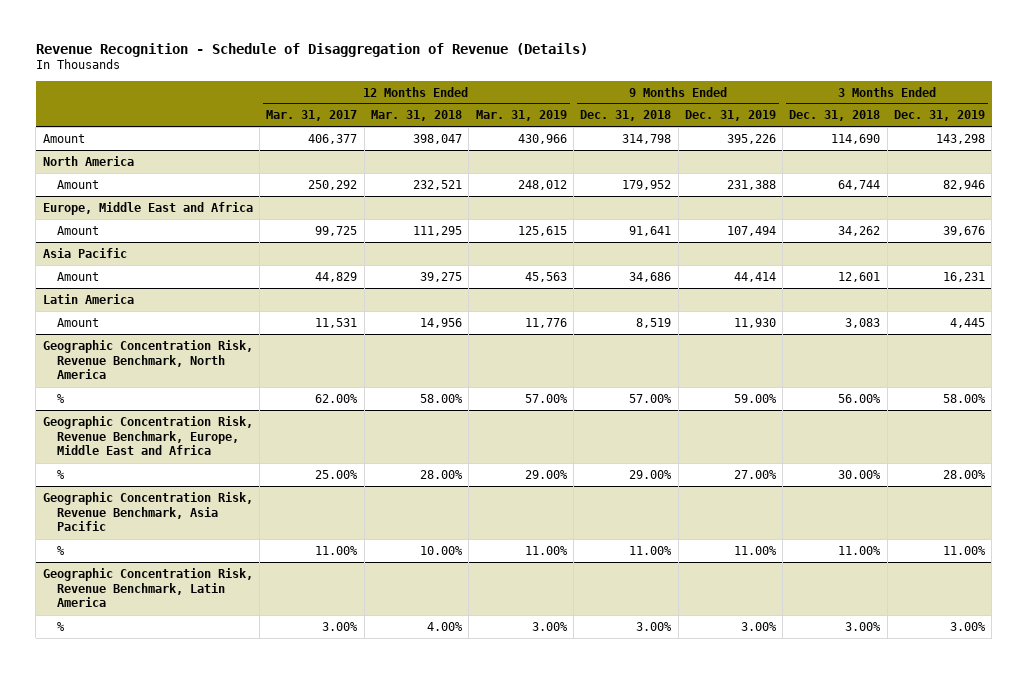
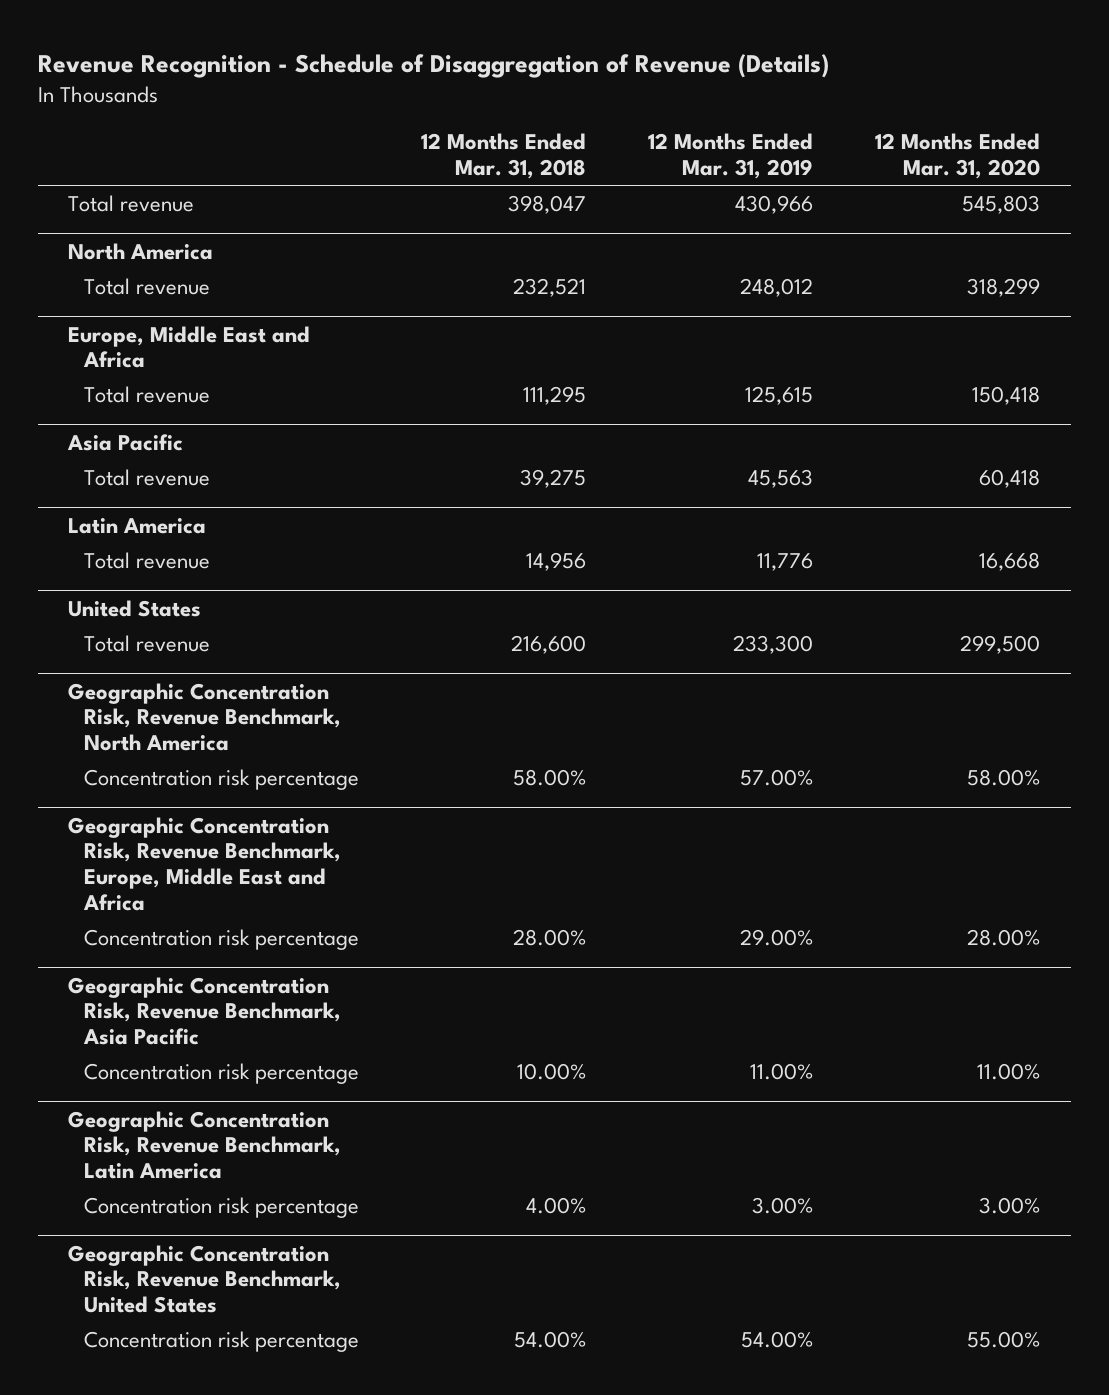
- | 12 Months Ended Mar. 31, 2017 | 12 Months Ended Mar. 31, 2018 | 12 Months Ended Mar. 31, 2019 | 9 Months Ended Dec. 31, 2018 | 9 Months Ended Dec. 31, 2019 | 3 Months Ended Dec. 31, 2018 | 3 Months Ended Dec. 31, 2019
+ | 12 Months Ended Mar. 31, 2018 | 12 Months Ended Mar. 31, 2019 | 12 Months Ended Mar. 31, 2020
- Amount | 406,377 | 398,047 | 430,966 | 314,798 | 395,226 | 114,690 | 143,298
+ Total revenue | 398,047 | 430,966 | 545,803
@ North America
- Amount | 250,292 | 232,521 | 248,012 | 179,952 | 231,388 | 64,744 | 82,946
+ Total revenue | 232,521 | 248,012 | 318,299
@ Europe, Middle East and Africa
- Amount | 99,725 | 111,295 | 125,615 | 91,641 | 107,494 | 34,262 | 39,676
+ Total revenue | 111,295 | 125,615 | 150,418
@ Asia Pacific
- Amount | 44,829 | 39,275 | 45,563 | 34,686 | 44,414 | 12,601 | 16,231
+ Total revenue | 39,275 | 45,563 | 60,418
@ Latin America
- Amount | 11,531 | 14,956 | 11,776 | 8,519 | 11,930 | 3,083 | 4,445
+ Total revenue | 14,956 | 11,776 | 16,668
+ United States
+ Total revenue | 216,600 | 233,300 | 299,500
@ Geographic Concentration Risk, Revenue Benchmark, North America
- % | 62.00% | 58.00% | 57.00% | 57.00% | 59.00% | 56.00% | 58.00%
+ Concentration risk percentage | 58.00% | 57.00% | 58.00%
@ Geographic Concentration Risk, Revenue Benchmark, Europe, Middle East and Africa
- % | 25.00% | 28.00% | 29.00% | 29.00% | 27.00% | 30.00% | 28.00%
+ Concentration risk percentage | 28.00% | 29.00% | 28.00%
@ Geographic Concentration Risk, Revenue Benchmark, Asia Pacific
- % | 11.00% | 10.00% | 11.00% | 11.00% | 11.00% | 11.00% | 11.00%
+ Concentration risk percentage | 10.00% | 11.00% | 11.00%
@ Geographic Concentration Risk, Revenue Benchmark, Latin America
- % | 3.00% | 4.00% | 3.00% | 3.00% | 3.00% | 3.00% | 3.00%
+ Concentration risk percentage | 4.00% | 3.00% | 3.00%
+ Geographic Concentration Risk, Revenue Benchmark, United States
+ Concentration risk percentage | 54.00% | 54.00% | 55.00%

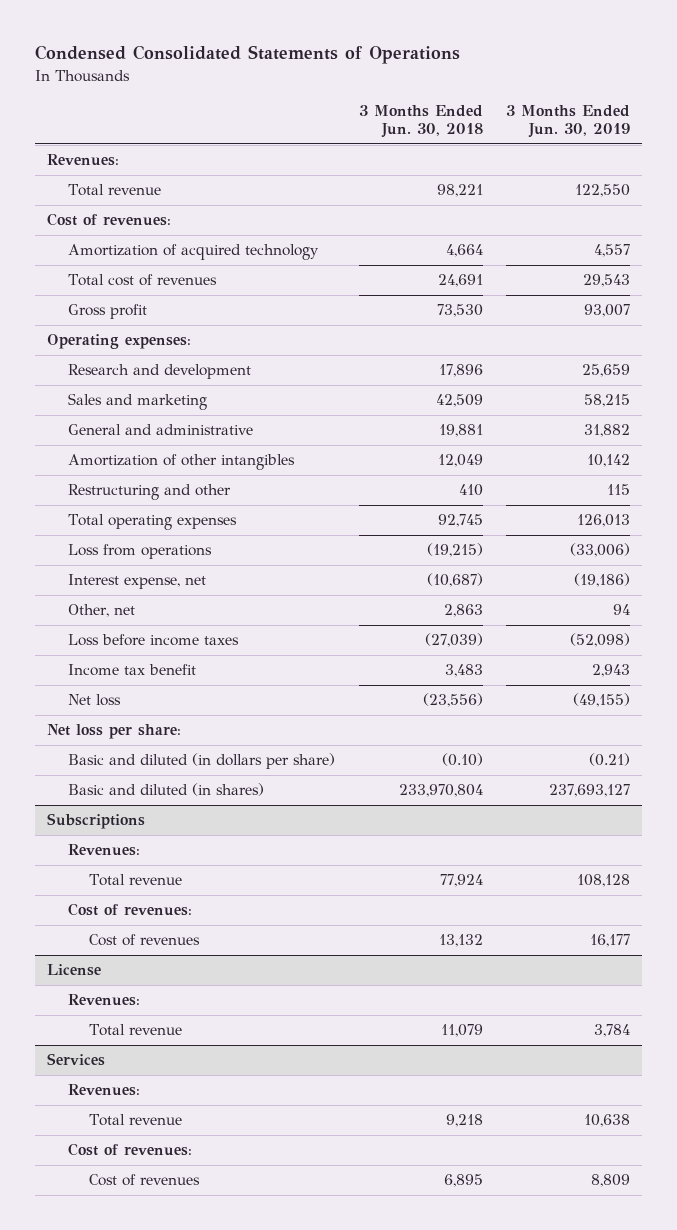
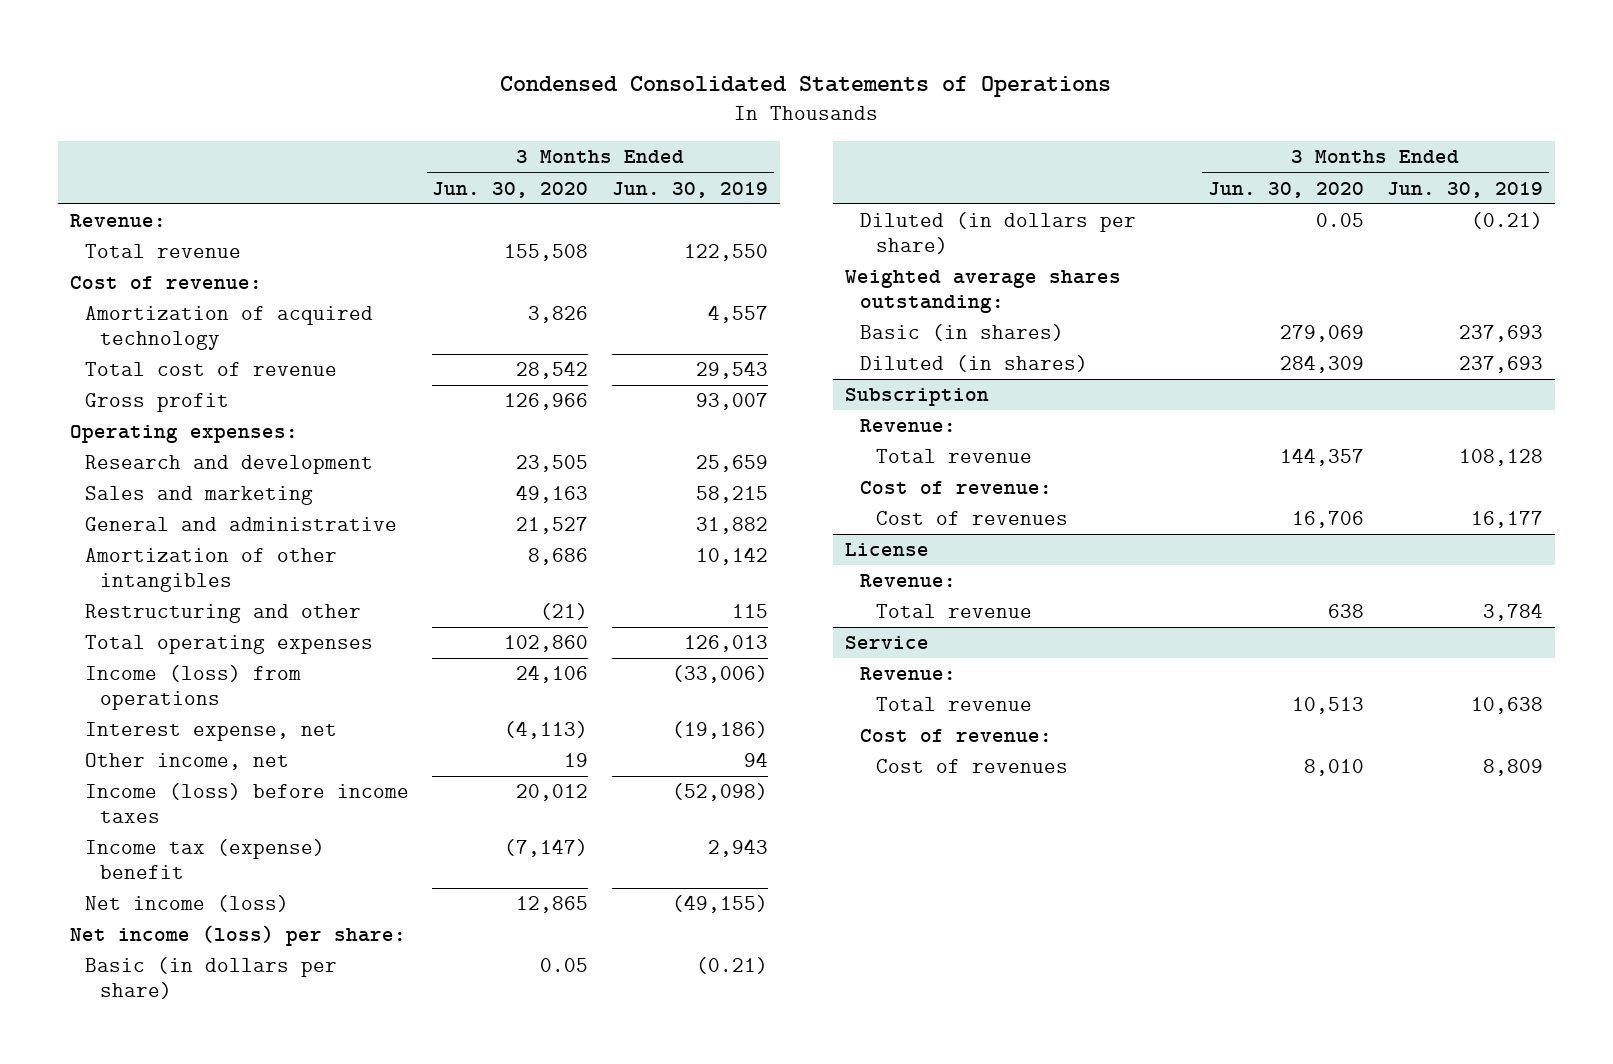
- | 3 Months Ended Jun. 30, 2018 | 3 Months Ended Jun. 30, 2019
+ | 3 Months Ended Jun. 30, 2020 | 3 Months Ended Jun. 30, 2019
- Revenues:
+ Revenue:
- Cost of revenues:
+ Cost of revenue:
- Total cost of revenues | 24,691 | 29,543
+ Total cost of revenue | 28,542 | 29,543
- Loss from operations | (19,215) | (33,006)
+ Income (loss) from operations | 24,106 | (33,006)
- Other, net | 2,863 | 94
- Loss before income taxes | (27,039) | (52,098)
- Income tax benefit | 3,483 | 2,943
- Net loss | (23,556) | (49,155)
- Net loss per share:
- Basic and diluted (in dollars per share) | (0.10) | (0.21)
- Basic and diluted (in shares) | 233,970,804 | 237,693,127
- Subscriptions
- Revenues:
+ Other income, net | 19 | 94
+ Income (loss) before income taxes | 20,012 | (52,098)
+ Income tax (expense) benefit | (7,147) | 2,943
+ Net income (loss) | 12,865 | (49,155)
+ Net income (loss) per share:
+ Basic (in dollars per share) | 0.05 | (0.21)
+ Diluted (in dollars per share) | 0.05 | (0.21)
+ Weighted average shares outstanding:
+ Basic (in shares) | 279,069 | 237,693
+ Diluted (in shares) | 284,309 | 237,693
+ Subscription
+ Revenue:
- Cost of revenues:
+ Cost of revenue:
@ License
- Revenues:
+ Revenue:
- Services
- Revenues:
+ Service
+ Revenue:
- Cost of revenues:
+ Cost of revenue:

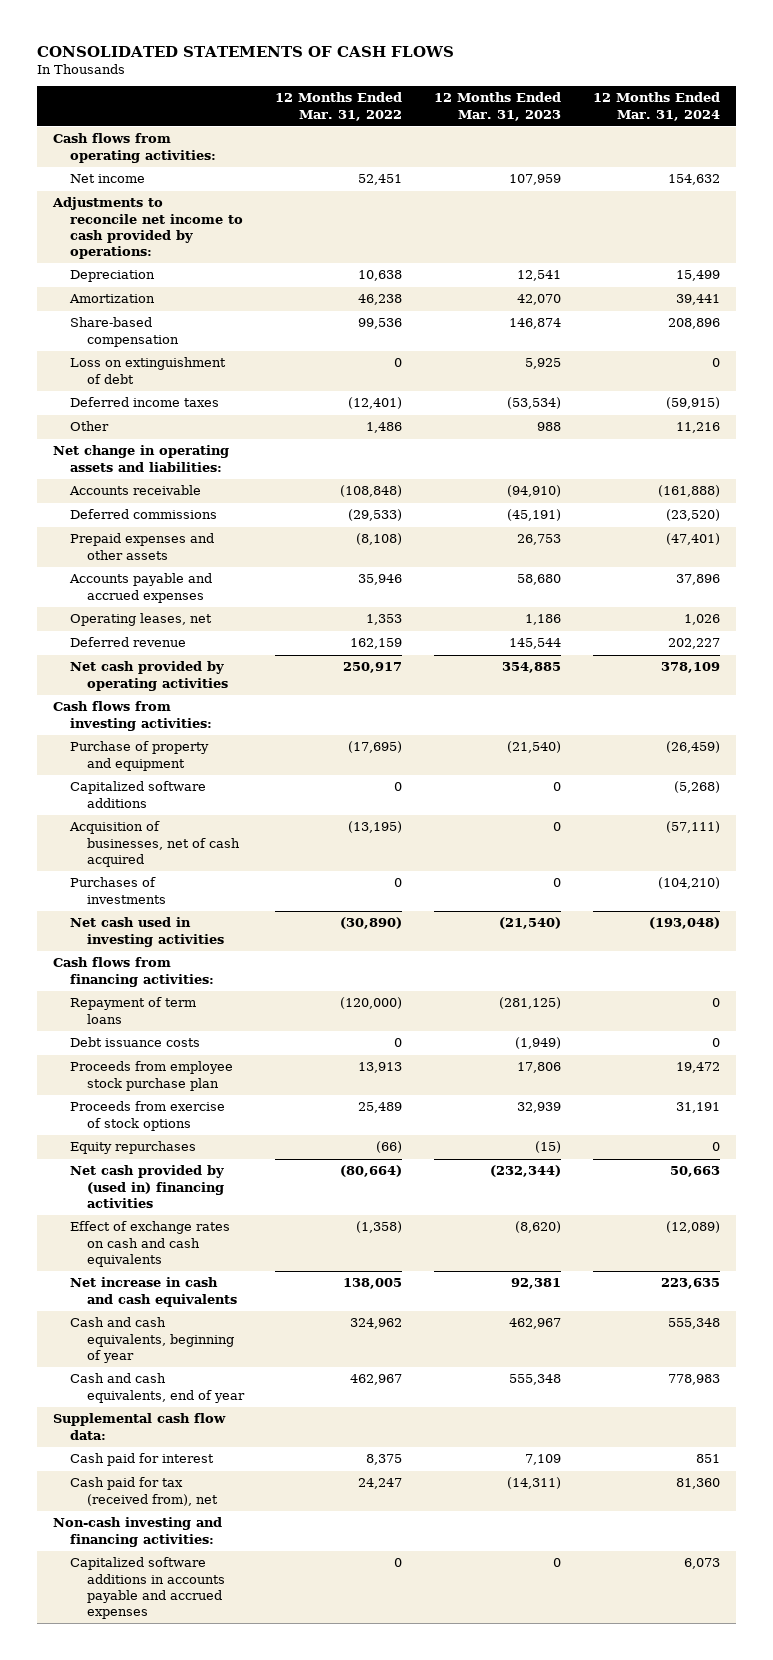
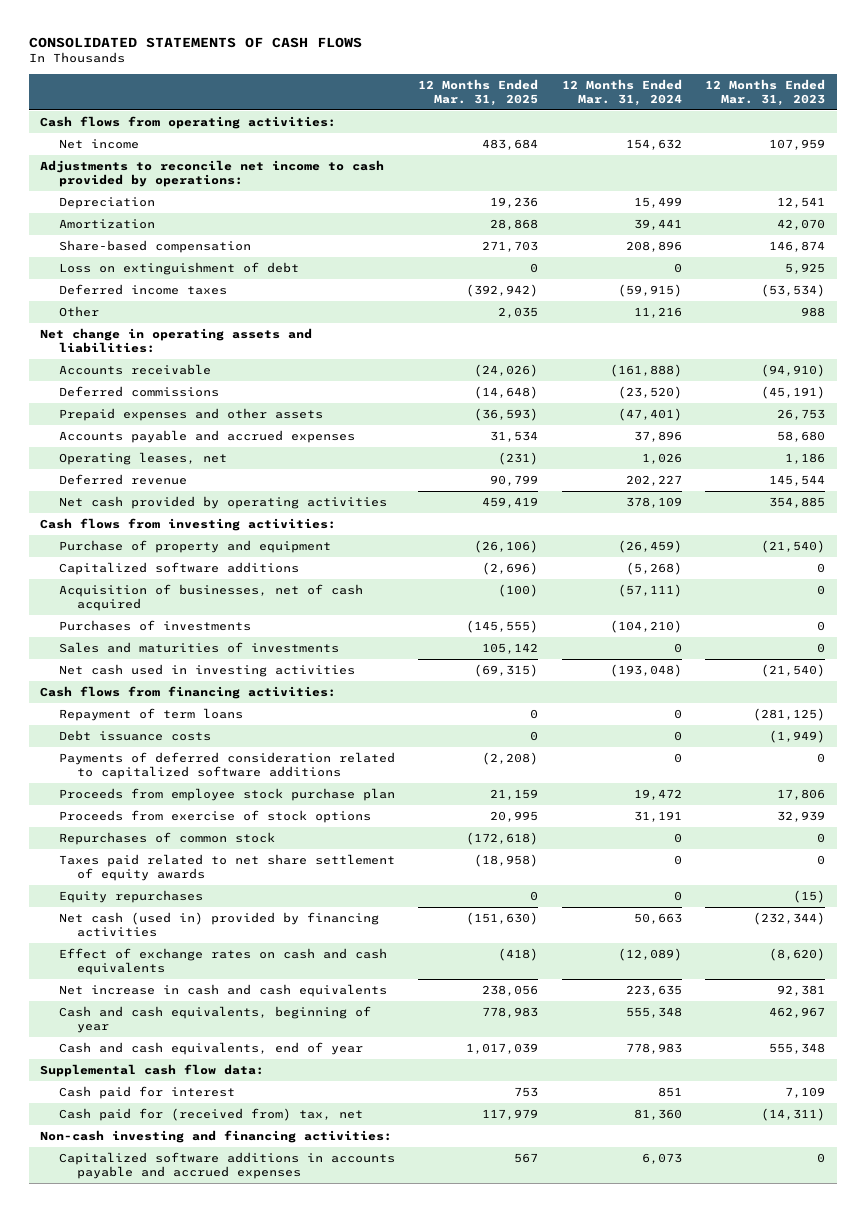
- | 12 Months Ended Mar. 31, 2022 | 12 Months Ended Mar. 31, 2023 | 12 Months Ended Mar. 31, 2024
+ | 12 Months Ended Mar. 31, 2025 | 12 Months Ended Mar. 31, 2024 | 12 Months Ended Mar. 31, 2023
+ Sales and maturities of investments | 105,142 | 0 | 0
+ Payments of deferred consideration related to capitalized software additions | (2,208) | 0 | 0
+ Repurchases of common stock | (172,618) | 0 | 0
+ Taxes paid related to net share settlement of equity awards | (18,958) | 0 | 0
- Net cash provided by (used in) financing activities | (80,664) | (232,344) | 50,663
+ Net cash (used in) provided by financing activities | (151,630) | 50,663 | (232,344)
- Cash paid for tax (received from), net | 24,247 | (14,311) | 81,360
+ Cash paid for (received from) tax, net | 117,979 | 81,360 | (14,311)

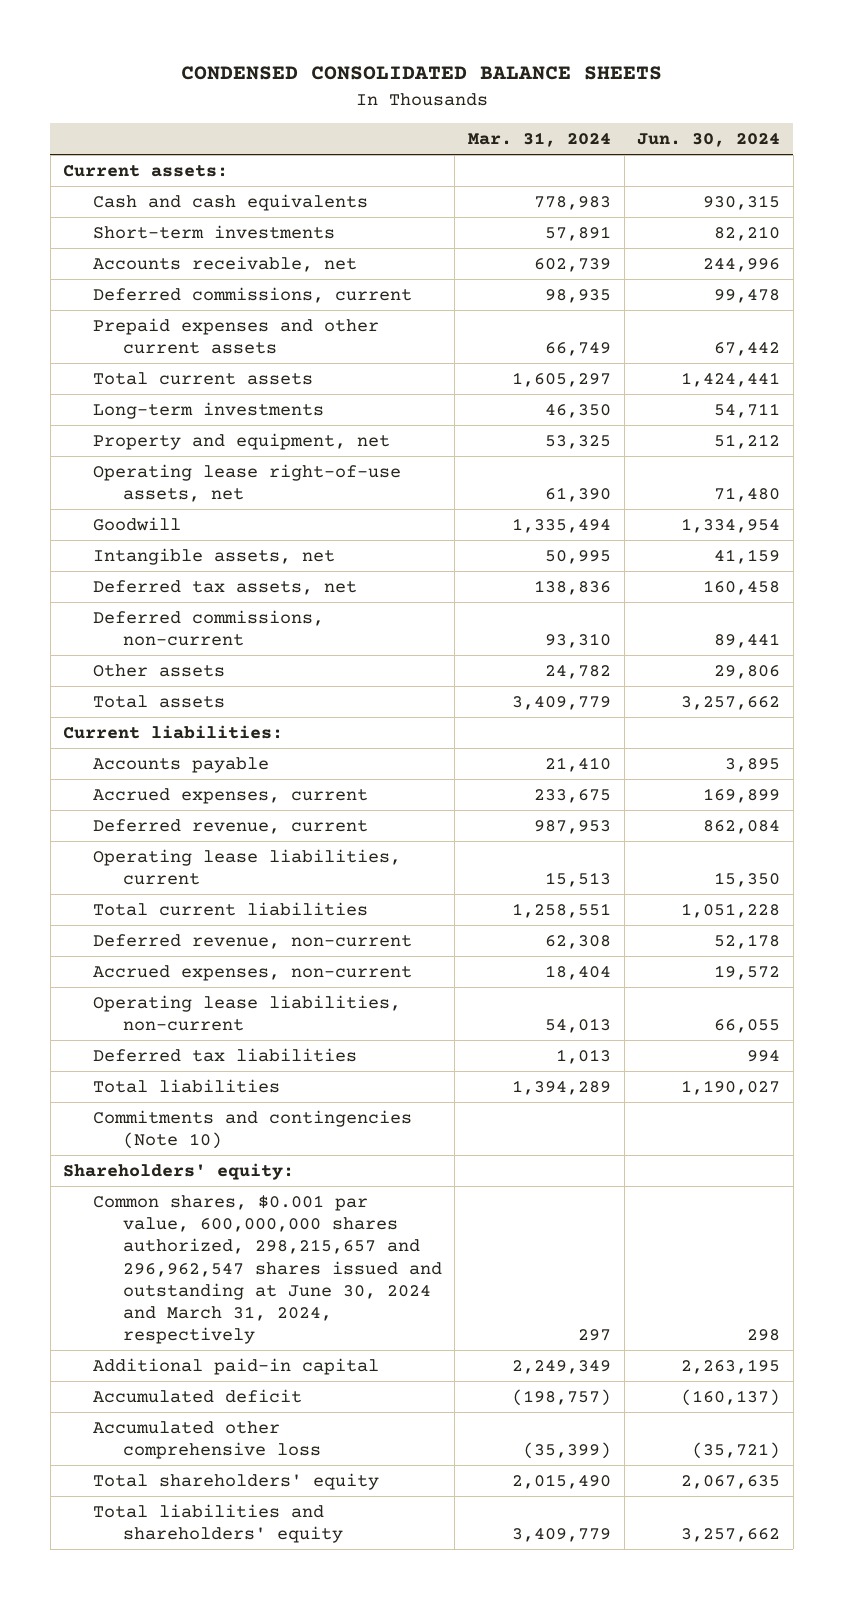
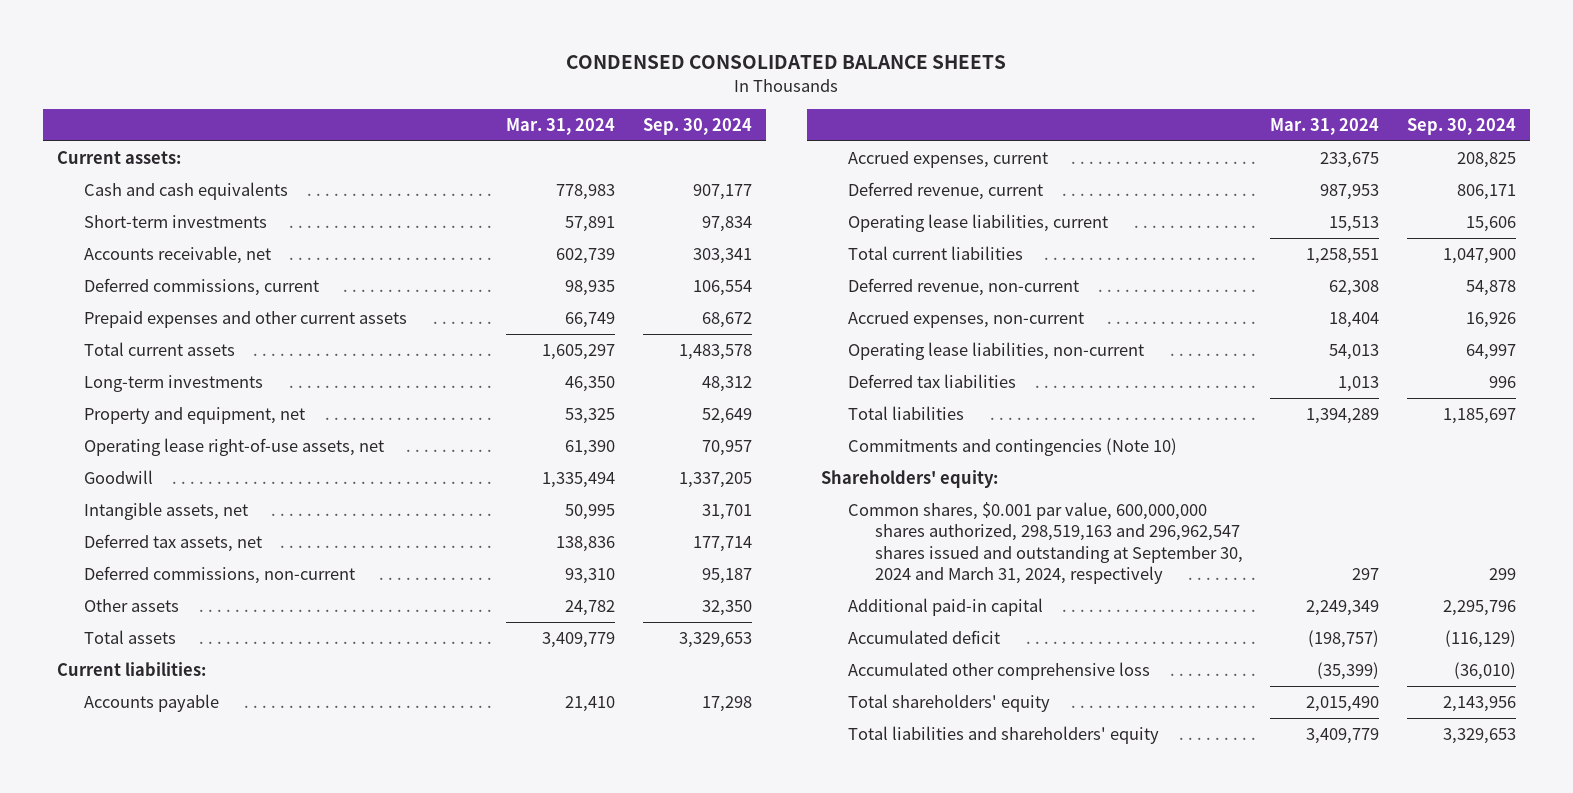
- | Mar. 31, 2024 | Jun. 30, 2024
+ | Mar. 31, 2024 | Sep. 30, 2024
- Common shares, $0.001 par value, 600,000,000 shares authorized, 298,215,657 and 296,962,547 shares issued and outstanding at June 30, 2024 and March 31, 2024, respectively | 297 | 298
+ Common shares, $0.001 par value, 600,000,000 shares authorized, 298,519,163 and 296,962,547 shares issued and outstanding at September 30, 2024 and March 31, 2024, respectively | 297 | 299

